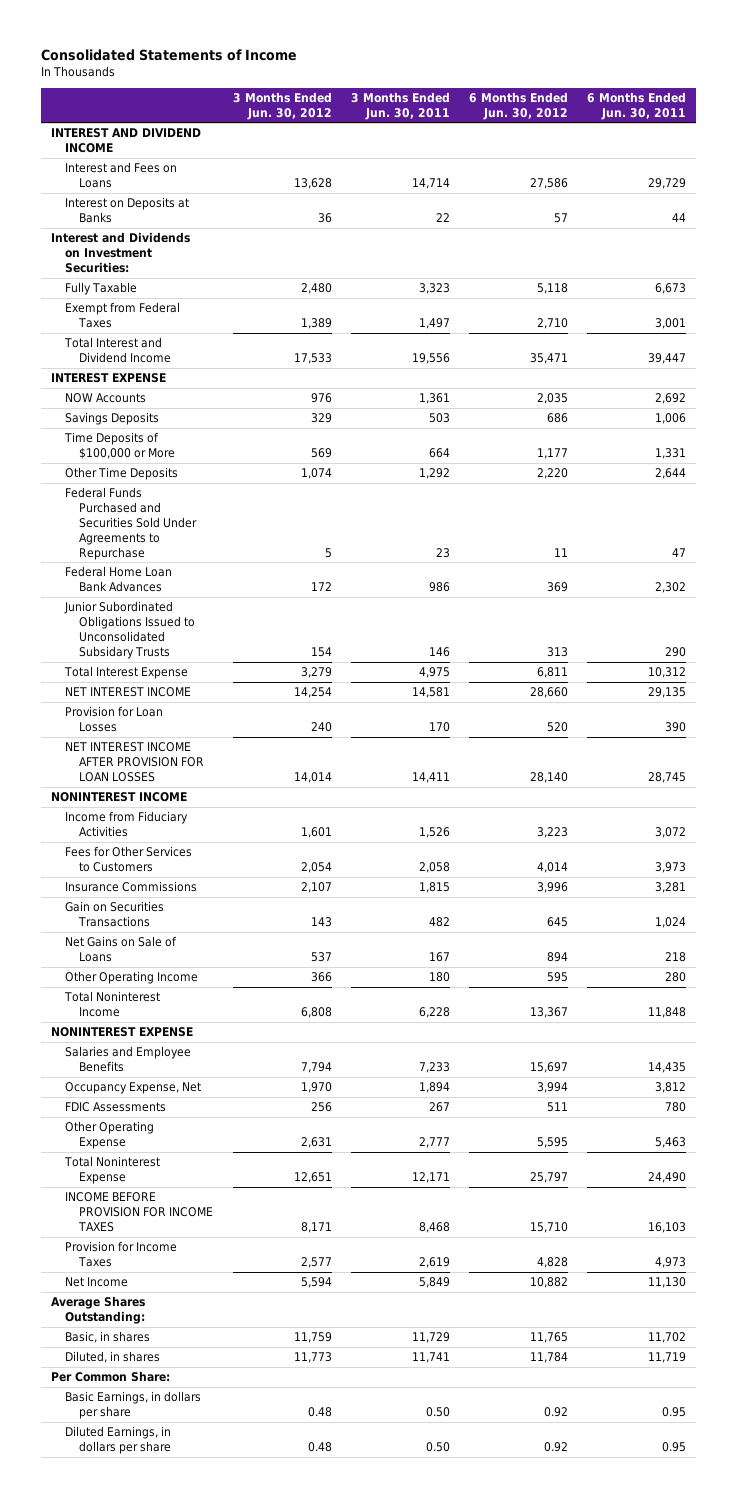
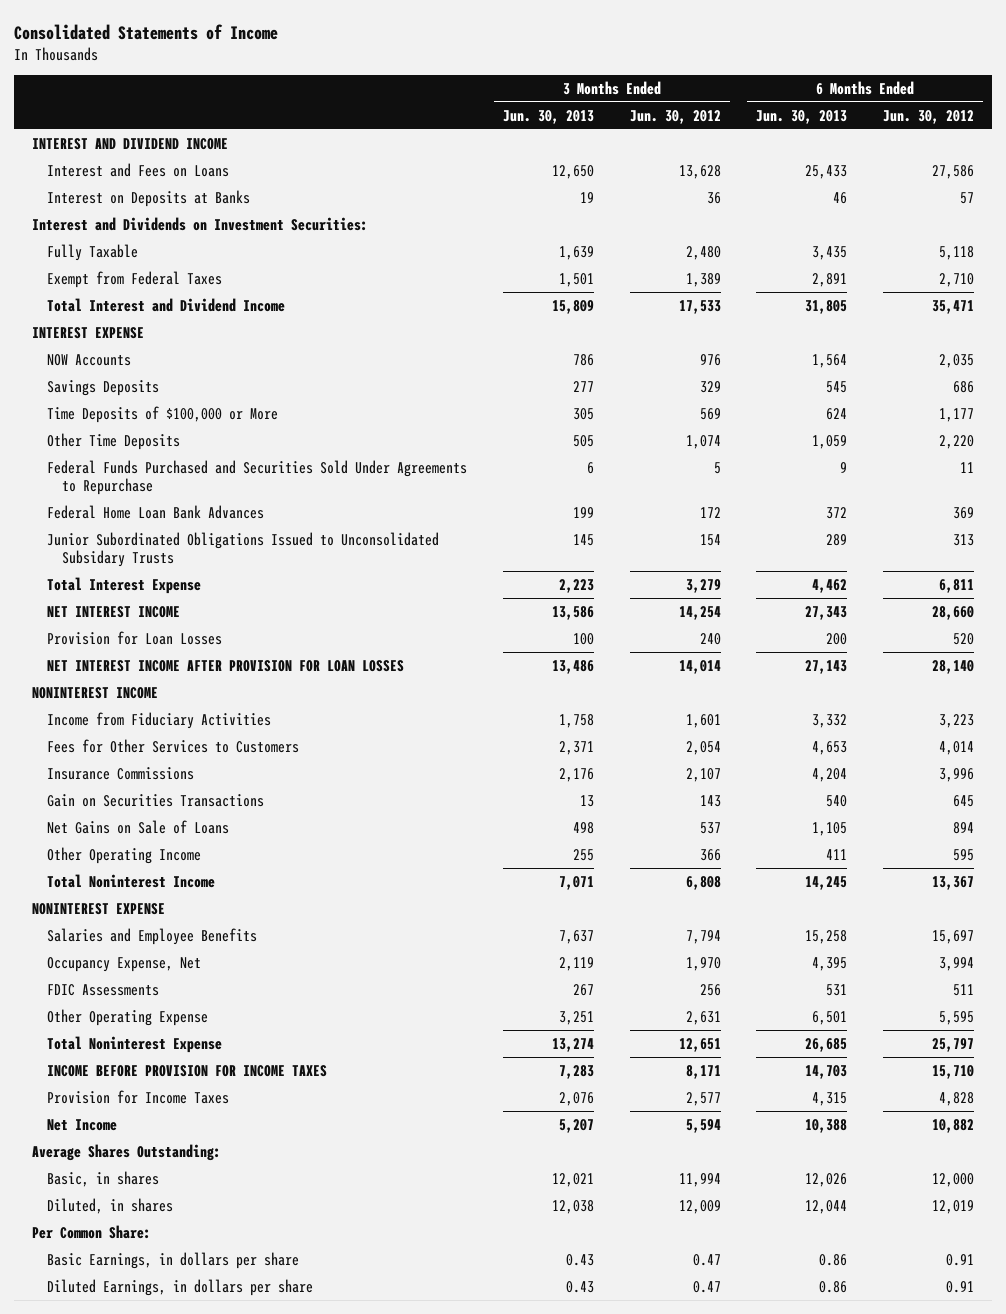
- | 3 Months Ended Jun. 30, 2012 | 3 Months Ended Jun. 30, 2011 | 6 Months Ended Jun. 30, 2012 | 6 Months Ended Jun. 30, 2011
+ | 3 Months Ended Jun. 30, 2013 | 3 Months Ended Jun. 30, 2012 | 6 Months Ended Jun. 30, 2013 | 6 Months Ended Jun. 30, 2012
- Basic, in shares | 11,759 | 11,729 | 11,765 | 11,702
- Diluted, in shares | 11,773 | 11,741 | 11,784 | 11,719
+ Basic, in shares | 12,021 | 11,994 | 12,026 | 12,000
+ Diluted, in shares | 12,038 | 12,009 | 12,044 | 12,019
- Basic Earnings, in dollars per share | 0.48 | 0.50 | 0.92 | 0.95
- Diluted Earnings, in dollars per share | 0.48 | 0.50 | 0.92 | 0.95
+ Basic Earnings, in dollars per share | 0.43 | 0.47 | 0.86 | 0.91
+ Diluted Earnings, in dollars per share | 0.43 | 0.47 | 0.86 | 0.91

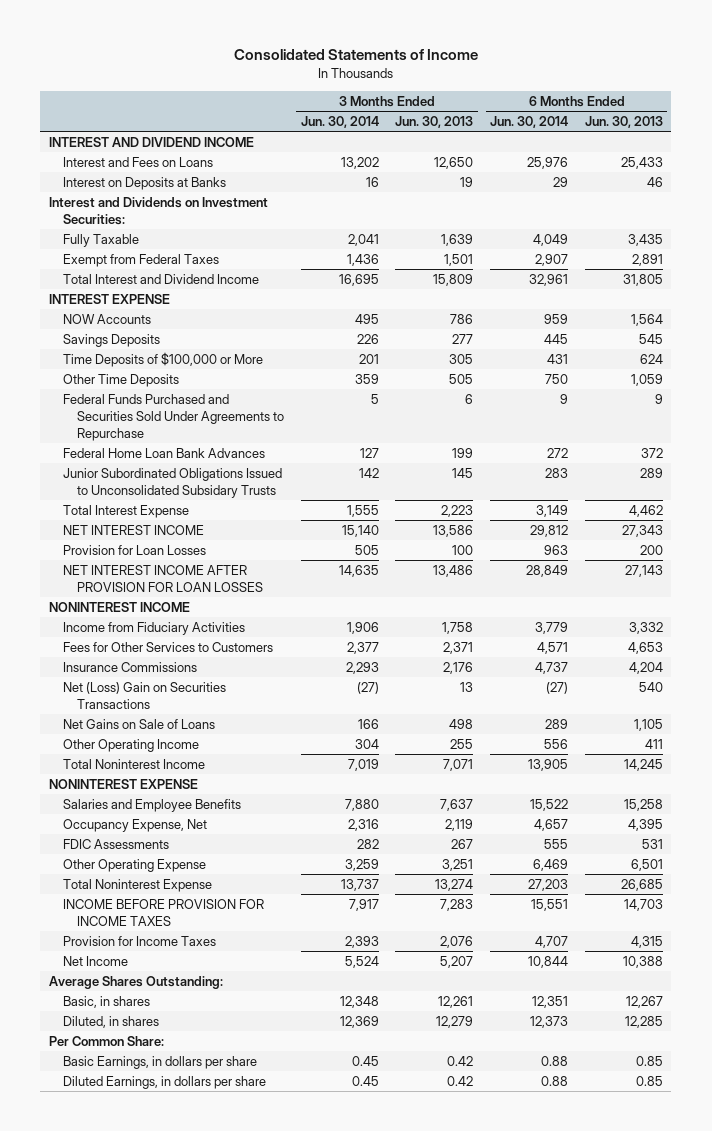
- | 3 Months Ended Jun. 30, 2013 | 3 Months Ended Jun. 30, 2012 | 6 Months Ended Jun. 30, 2013 | 6 Months Ended Jun. 30, 2012
+ | 3 Months Ended Jun. 30, 2014 | 3 Months Ended Jun. 30, 2013 | 6 Months Ended Jun. 30, 2014 | 6 Months Ended Jun. 30, 2013
- Gain on Securities Transactions | 13 | 143 | 540 | 645
+ Net (Loss) Gain on Securities Transactions | (27) | 13 | (27) | 540
- Basic, in shares | 12,021 | 11,994 | 12,026 | 12,000
- Diluted, in shares | 12,038 | 12,009 | 12,044 | 12,019
+ Basic, in shares | 12,348 | 12,261 | 12,351 | 12,267
+ Diluted, in shares | 12,369 | 12,279 | 12,373 | 12,285
- Basic Earnings, in dollars per share | 0.43 | 0.47 | 0.86 | 0.91
- Diluted Earnings, in dollars per share | 0.43 | 0.47 | 0.86 | 0.91
+ Basic Earnings, in dollars per share | 0.45 | 0.42 | 0.88 | 0.85
+ Diluted Earnings, in dollars per share | 0.45 | 0.42 | 0.88 | 0.85

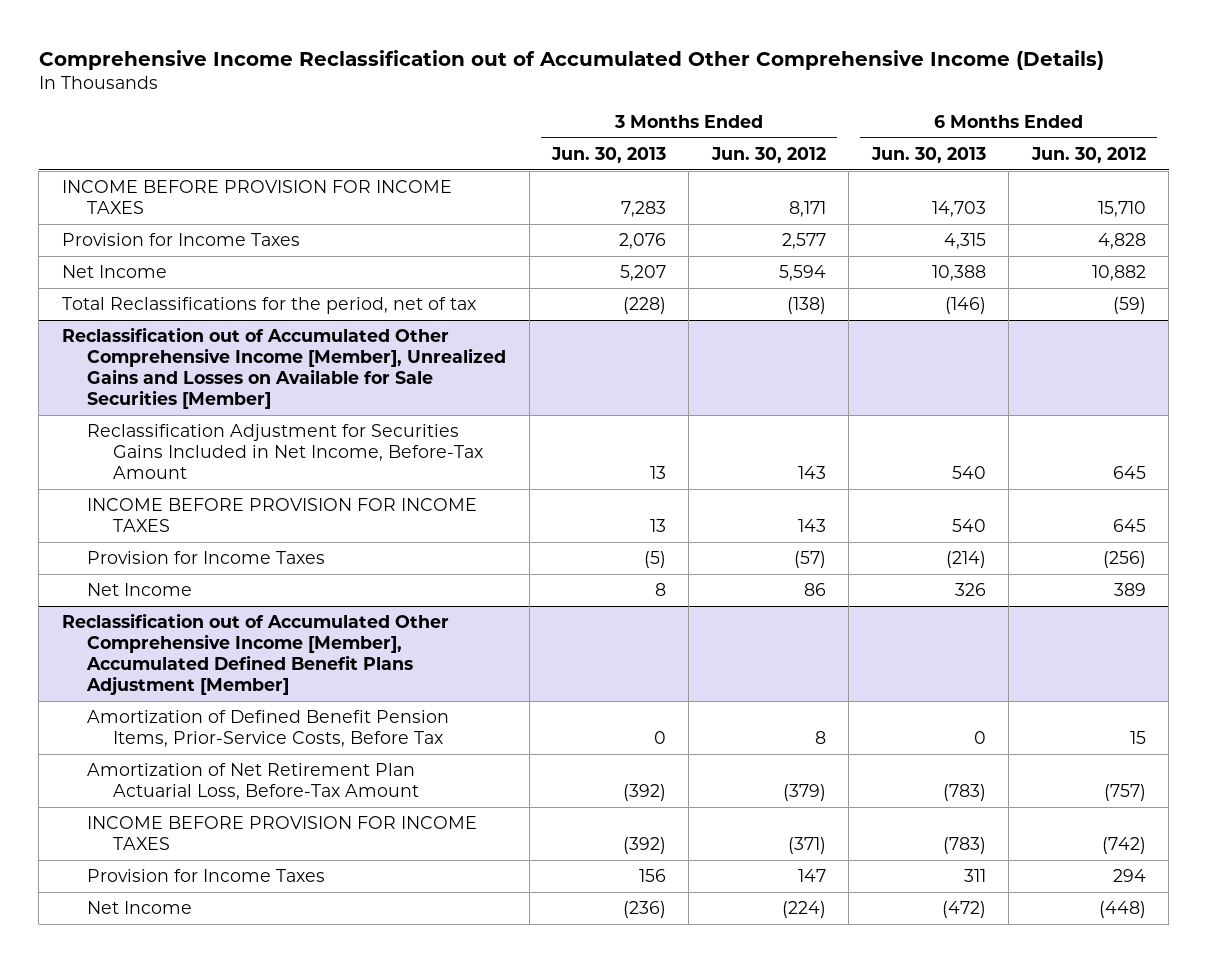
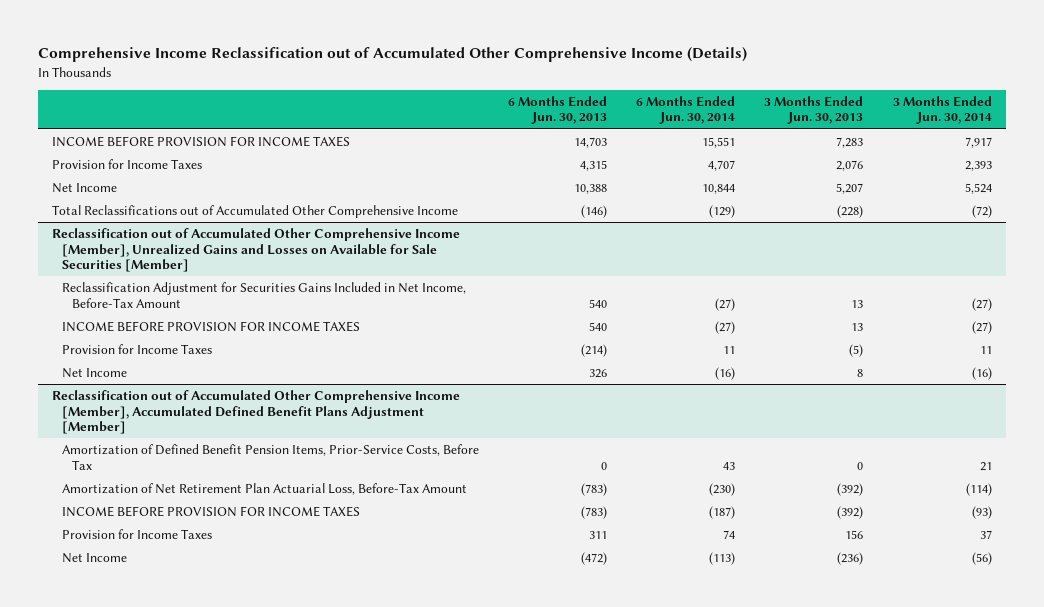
- | 3 Months Ended Jun. 30, 2013 | 3 Months Ended Jun. 30, 2012 | 6 Months Ended Jun. 30, 2013 | 6 Months Ended Jun. 30, 2012
+ | 6 Months Ended Jun. 30, 2013 | 6 Months Ended Jun. 30, 2014 | 3 Months Ended Jun. 30, 2013 | 3 Months Ended Jun. 30, 2014
- Total Reclassifications for the period, net of tax | (228) | (138) | (146) | (59)
+ Total Reclassifications out of Accumulated Other Comprehensive Income | (146) | (129) | (228) | (72)

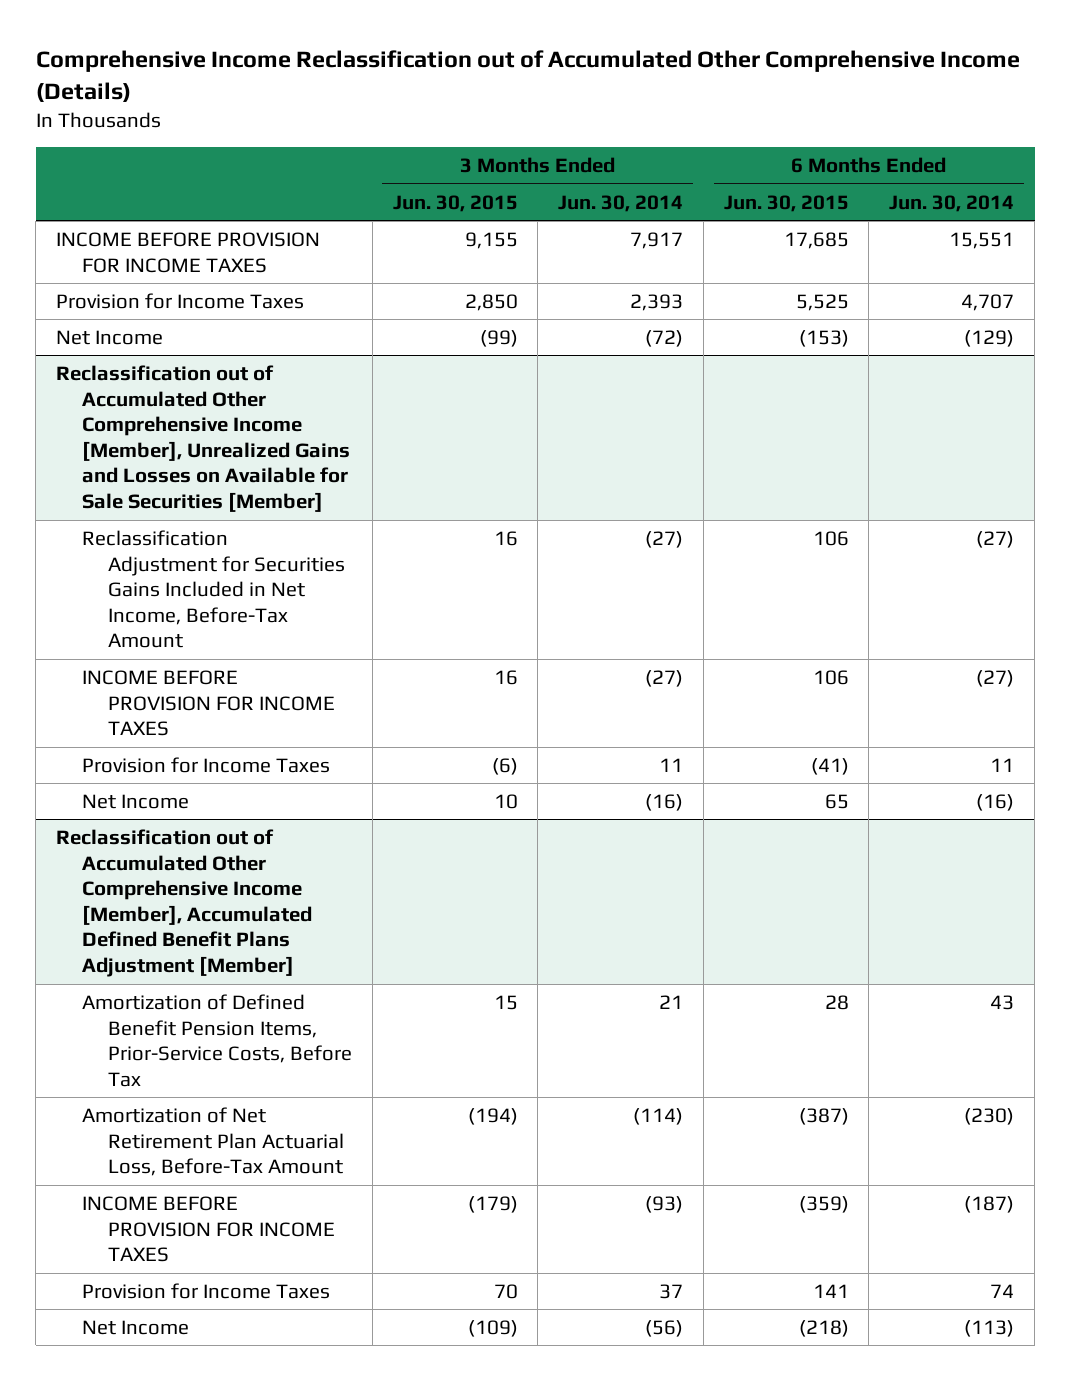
- | 6 Months Ended Jun. 30, 2013 | 6 Months Ended Jun. 30, 2014 | 3 Months Ended Jun. 30, 2013 | 3 Months Ended Jun. 30, 2014
+ | 3 Months Ended Jun. 30, 2015 | 3 Months Ended Jun. 30, 2014 | 6 Months Ended Jun. 30, 2015 | 6 Months Ended Jun. 30, 2014
- Net Income | 10,388 | 10,844 | 5,207 | 5,524
- Total Reclassifications out of Accumulated Other Comprehensive Income | (146) | (129) | (228) | (72)
+ Net Income | (99) | (72) | (153) | (129)

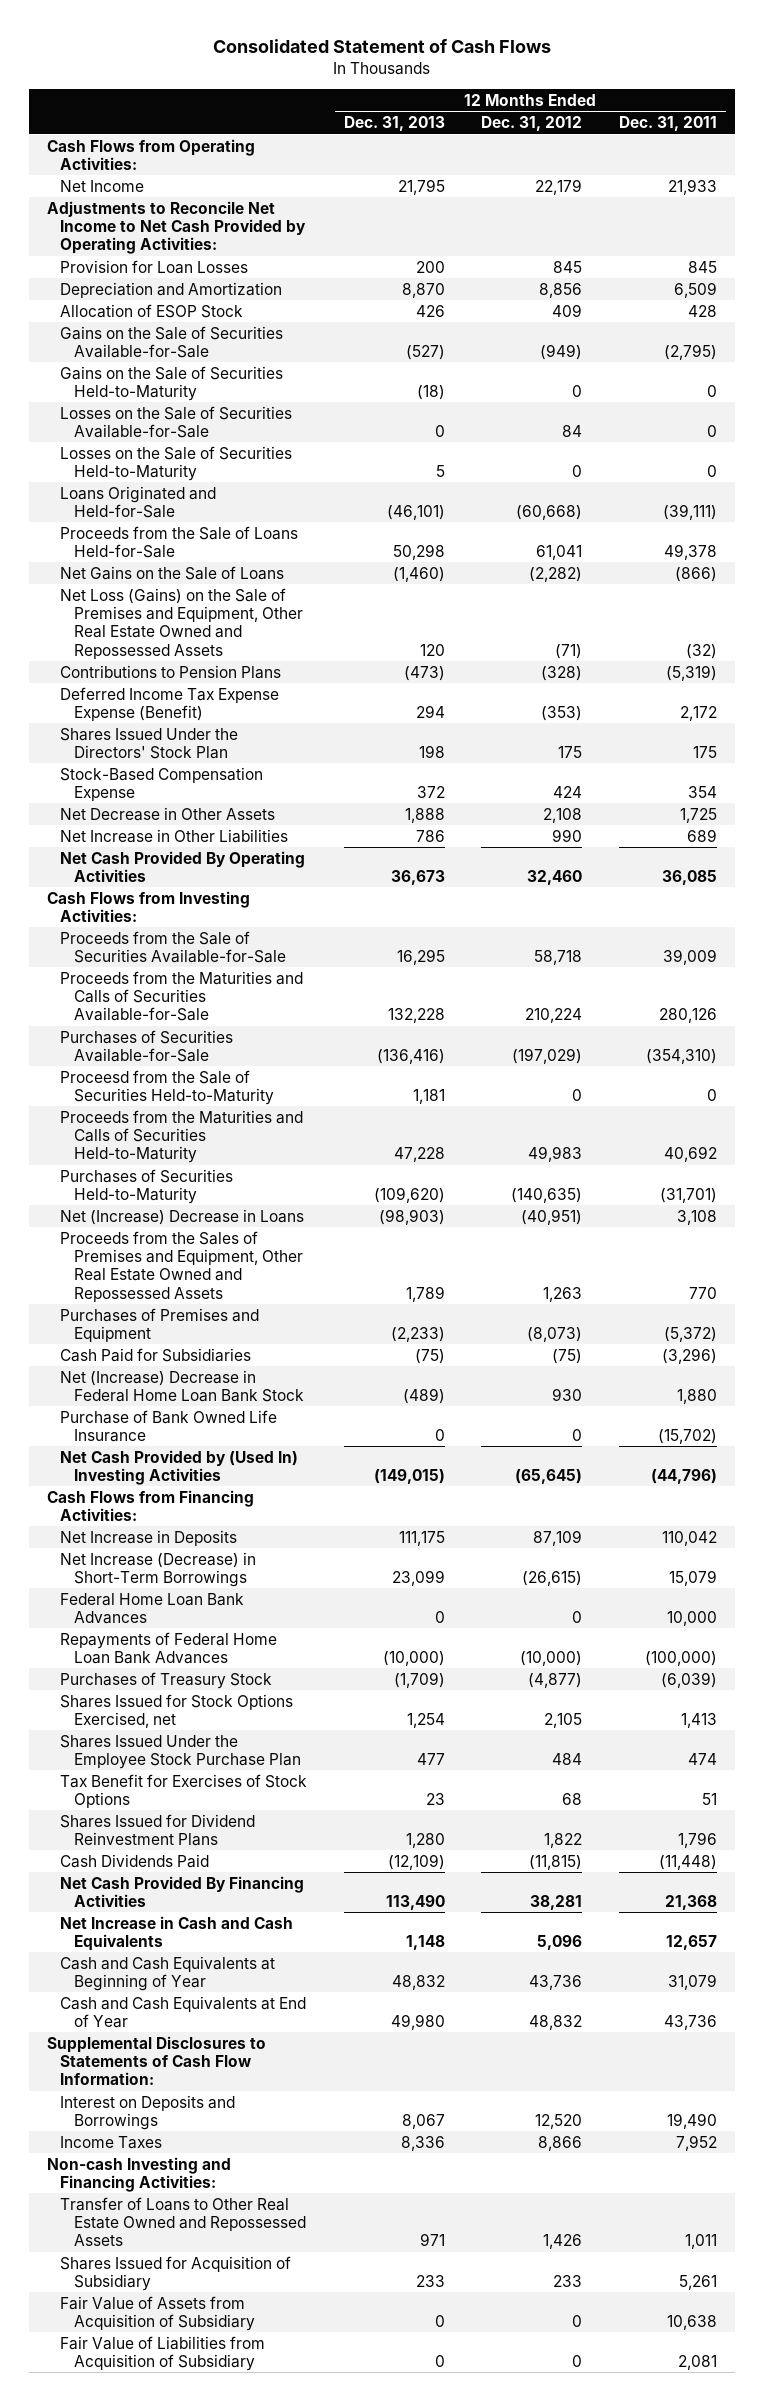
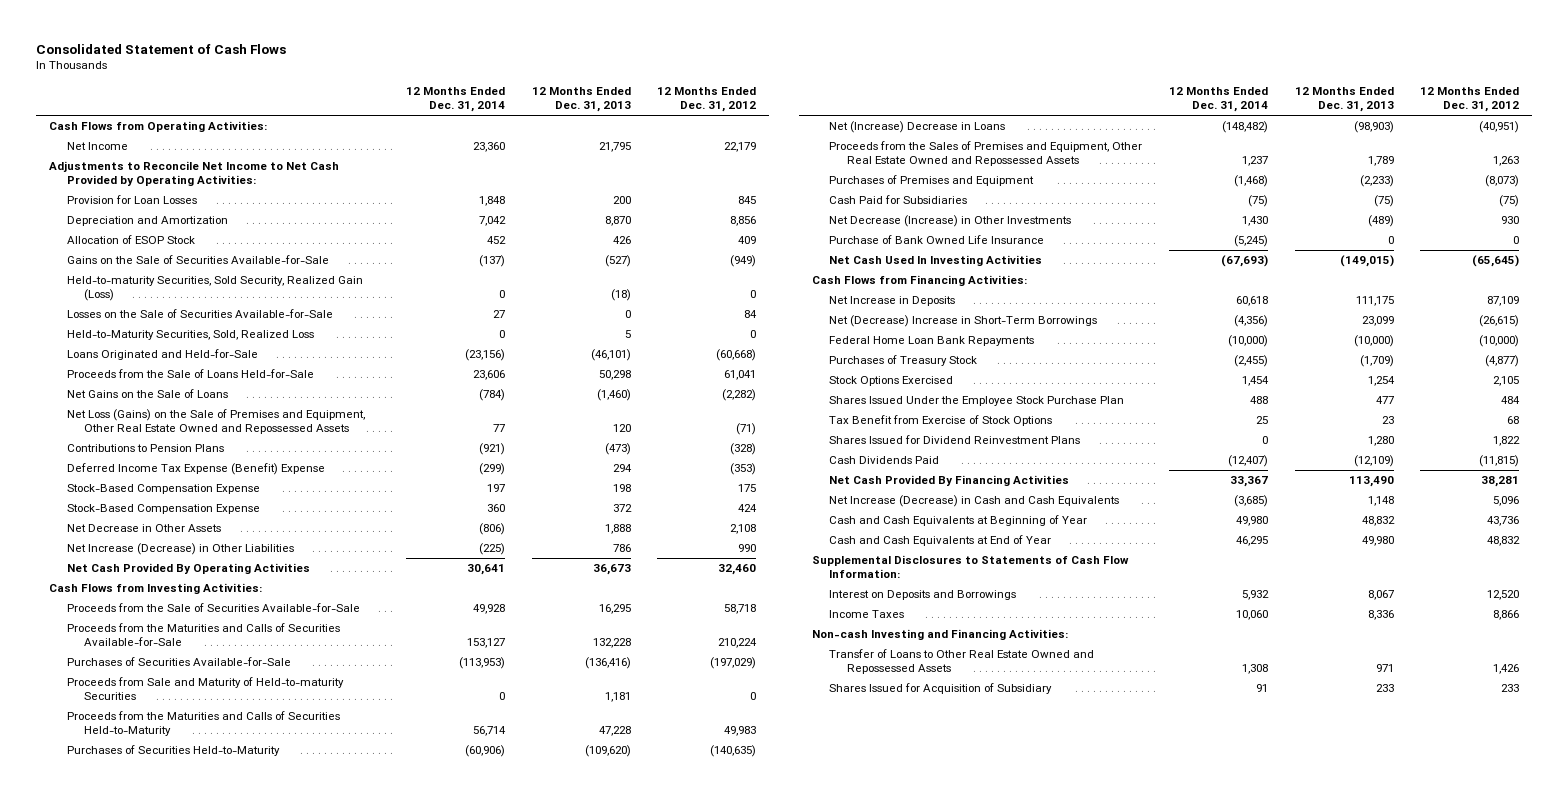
- | 12 Months Ended Dec. 31, 2013 | 12 Months Ended Dec. 31, 2012 | 12 Months Ended Dec. 31, 2011
+ | 12 Months Ended Dec. 31, 2014 | 12 Months Ended Dec. 31, 2013 | 12 Months Ended Dec. 31, 2012
- Gains on the Sale of Securities Held-to-Maturity | (18) | 0 | 0
+ Held-to-maturity Securities, Sold Security, Realized Gain (Loss) | 0 | (18) | 0
- Losses on the Sale of Securities Held-to-Maturity | 5 | 0 | 0
+ Held-to-Maturity Securities, Sold, Realized Loss | 0 | 5 | 0
- Deferred Income Tax Expense Expense (Benefit) | 294 | (353) | 2,172
- Shares Issued Under the Directors' Stock Plan | 198 | 175 | 175
+ Deferred Income Tax Expense (Benefit) Expense | (299) | 294 | (353)
+ Stock-Based Compensation Expense | 197 | 198 | 175
- Net Increase in Other Liabilities | 786 | 990 | 689
+ Net Increase (Decrease) in Other Liabilities | (225) | 786 | 990
- Proceesd from the Sale of Securities Held-to-Maturity | 1,181 | 0 | 0
+ Proceeds from Sale and Maturity of Held-to-maturity Securities | 0 | 1,181 | 0
- Net (Increase) Decrease in Federal Home Loan Bank Stock | (489) | 930 | 1,880
+ Net Decrease (Increase) in Other Investments | 1,430 | (489) | 930
- Net Cash Provided by (Used In) Investing Activities | (149,015) | (65,645) | (44,796)
+ Net Cash Used In Investing Activities | (67,693) | (149,015) | (65,645)
- Net Increase (Decrease) in Short-Term Borrowings | 23,099 | (26,615) | 15,079
- Federal Home Loan Bank Advances | 0 | 0 | 10,000
- Repayments of Federal Home Loan Bank Advances | (10,000) | (10,000) | (100,000)
+ Net (Decrease) Increase in Short-Term Borrowings | (4,356) | 23,099 | (26,615)
+ Federal Home Loan Bank Repayments | (10,000) | (10,000) | (10,000)
- Shares Issued for Stock Options Exercised, net | 1,254 | 2,105 | 1,413
+ Stock Options Exercised | 1,454 | 1,254 | 2,105
- Tax Benefit for Exercises of Stock Options | 23 | 68 | 51
+ Tax Benefit from Exercise of Stock Options | 25 | 23 | 68
- Net Increase in Cash and Cash Equivalents | 1,148 | 5,096 | 12,657
+ Net Increase (Decrease) in Cash and Cash Equivalents | (3,685) | 1,148 | 5,096
- Fair Value of Assets from Acquisition of Subsidiary | 0 | 0 | 10,638
- Fair Value of Liabilities from Acquisition of Subsidiary | 0 | 0 | 2,081

